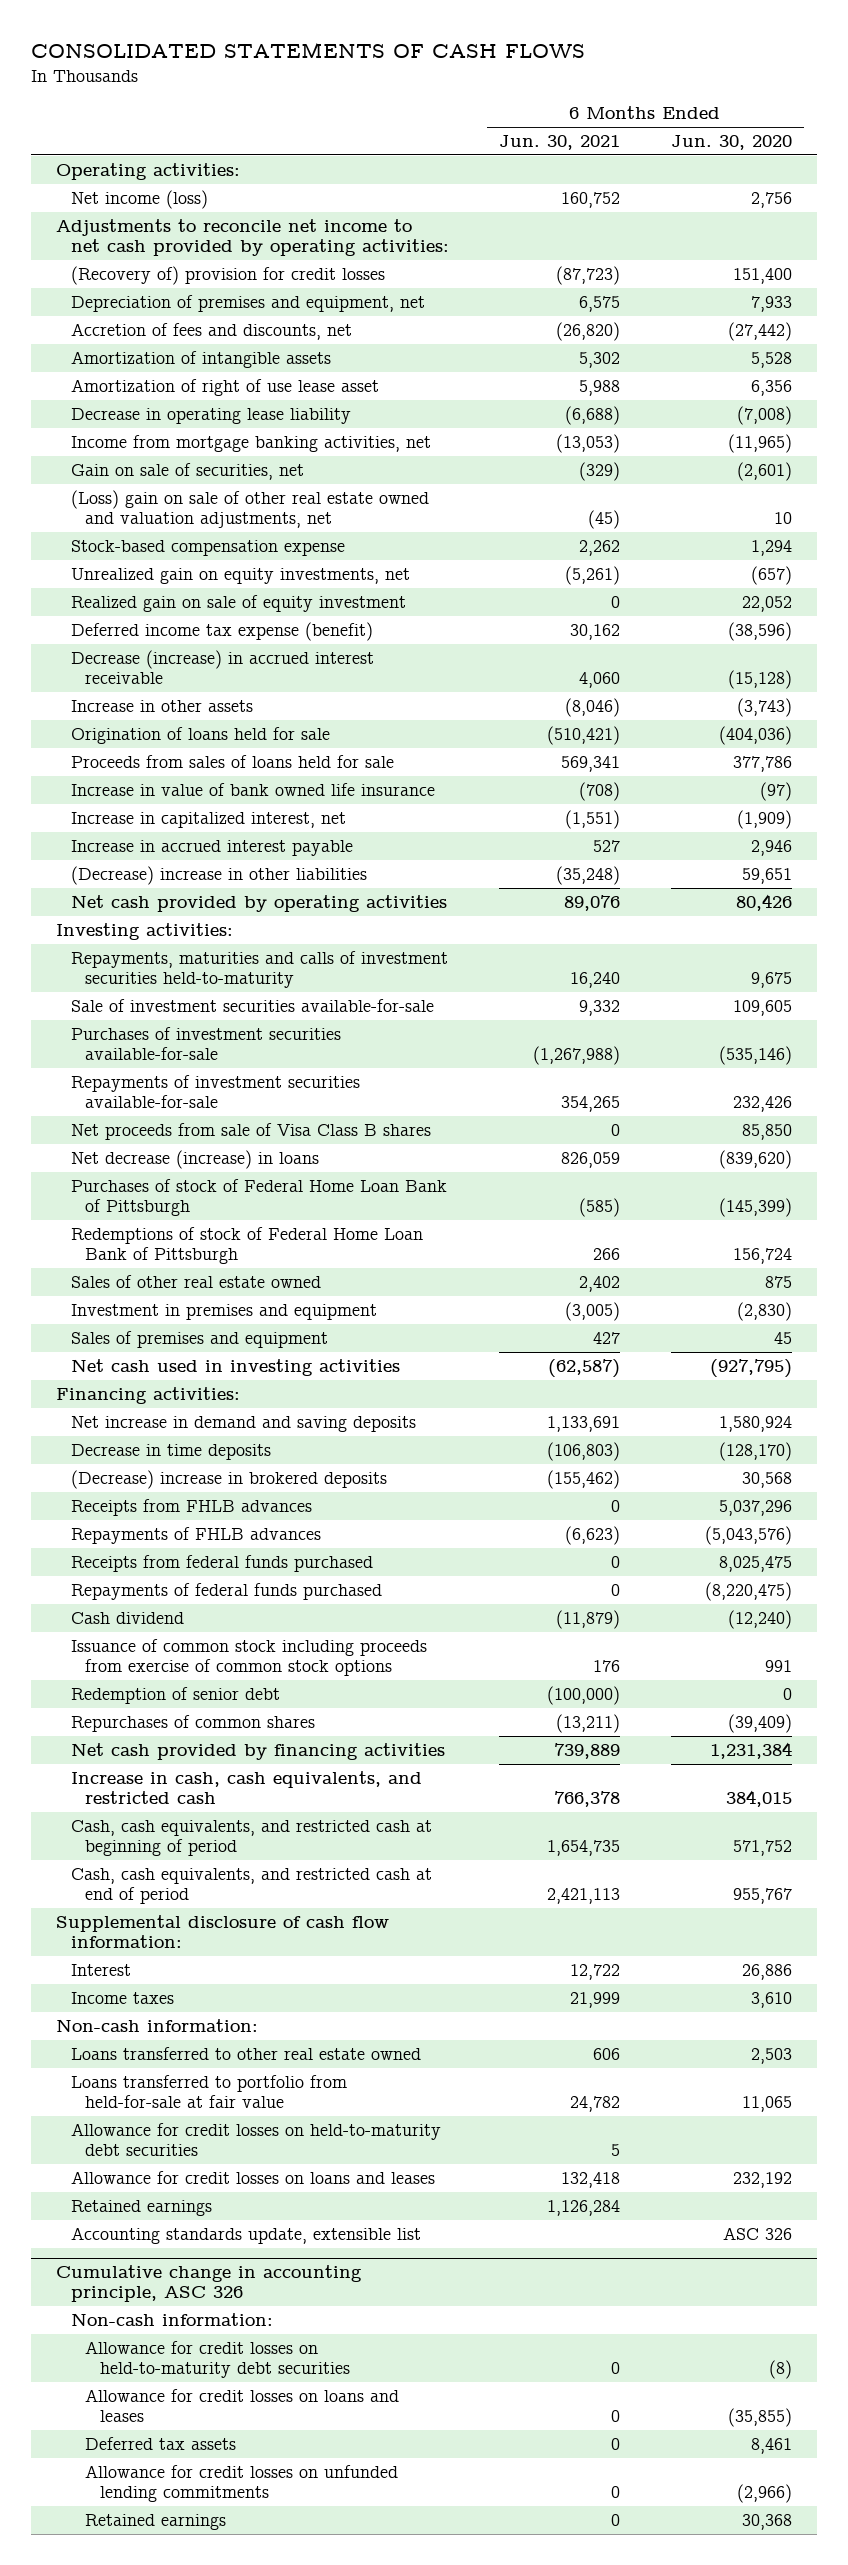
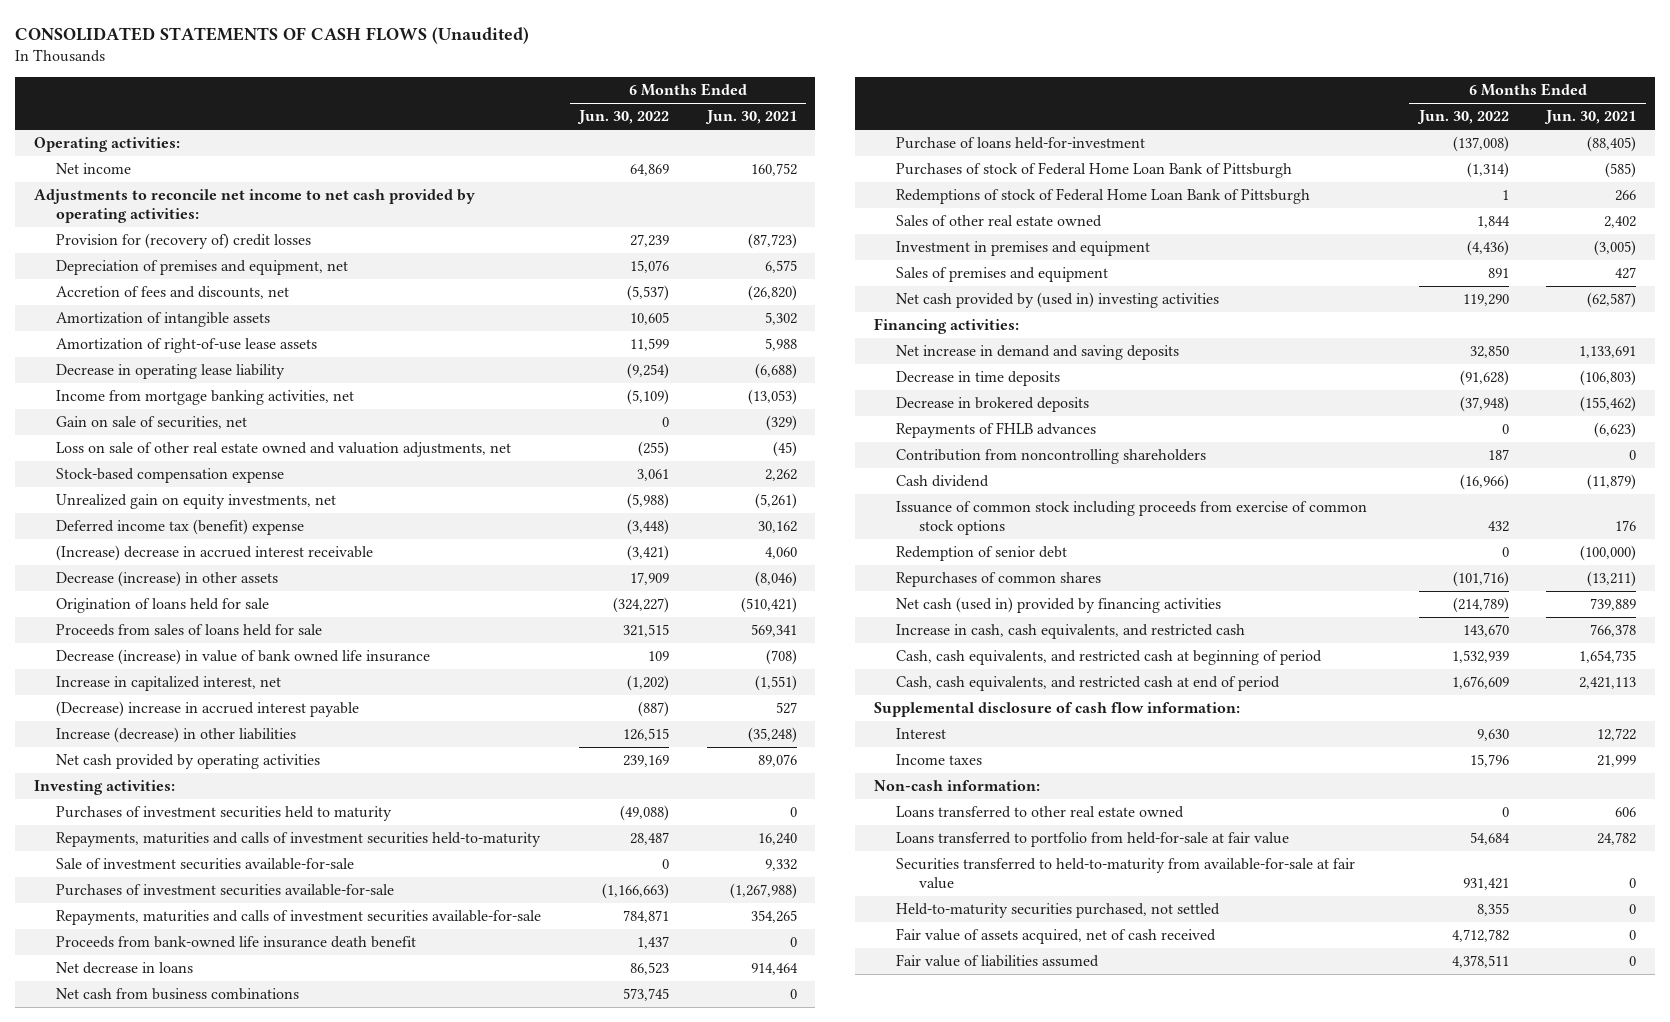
- CONSOLIDATED STATEMENTS OF CASH FLOWS
+ CONSOLIDATED STATEMENTS OF CASH FLOWS (Unaudited)
- | 6 Months Ended Jun. 30, 2021 | 6 Months Ended Jun. 30, 2020
+ | 6 Months Ended Jun. 30, 2022 | 6 Months Ended Jun. 30, 2021
- Net income (loss) | 160,752 | 2,756
+ Net income | 64,869 | 160,752
- (Recovery of) provision for credit losses | (87,723) | 151,400
+ Provision for (recovery of) credit losses | 27,239 | (87,723)
- Amortization of right of use lease asset | 5,988 | 6,356
+ Amortization of right-of-use lease assets | 11,599 | 5,988
- (Loss) gain on sale of other real estate owned and valuation adjustments, net | (45) | 10
+ Loss on sale of other real estate owned and valuation adjustments, net | (255) | (45)
- Realized gain on sale of equity investment | 0 | 22,052
- Deferred income tax expense (benefit) | 30,162 | (38,596)
- Decrease (increase) in accrued interest receivable | 4,060 | (15,128)
- Increase in other assets | (8,046) | (3,743)
+ Deferred income tax (benefit) expense | (3,448) | 30,162
+ (Increase) decrease in accrued interest receivable | (3,421) | 4,060
+ Decrease (increase) in other assets | 17,909 | (8,046)
- Increase in value of bank owned life insurance | (708) | (97)
+ Decrease (increase) in value of bank owned life insurance | 109 | (708)
- Increase in accrued interest payable | 527 | 2,946
- (Decrease) increase in other liabilities | (35,248) | 59,651
+ (Decrease) increase in accrued interest payable | (887) | 527
+ Increase (decrease) in other liabilities | 126,515 | (35,248)
+ Purchases of investment securities held to maturity | (49,088) | 0
- Repayments of investment securities available-for-sale | 354,265 | 232,426
- Net proceeds from sale of Visa Class B shares | 0 | 85,850
- Net decrease (increase) in loans | 826,059 | (839,620)
+ Repayments, maturities and calls of investment securities available-for-sale | 784,871 | 354,265
+ Proceeds from bank-owned life insurance death benefit | 1,437 | 0
+ Net decrease in loans | 86,523 | 914,464
+ Net cash from business combinations | 573,745 | 0
+ Purchase of loans held-for-investment | (137,008) | (88,405)
- Net cash used in investing activities | (62,587) | (927,795)
+ Net cash provided by (used in) investing activities | 119,290 | (62,587)
- (Decrease) increase in brokered deposits | (155,462) | 30,568
- Receipts from FHLB advances | 0 | 5,037,296
+ Decrease in brokered deposits | (37,948) | (155,462)
- Receipts from federal funds purchased | 0 | 8,025,475
- Repayments of federal funds purchased | 0 | (8,220,475)
+ Contribution from noncontrolling shareholders | 187 | 0
- Net cash provided by financing activities | 739,889 | 1,231,384
+ Net cash (used in) provided by financing activities | (214,789) | 739,889
- Allowance for credit losses on held-to-maturity debt securities | 5 |
- Allowance for credit losses on loans and leases | 132,418 | 232,192
- Retained earnings | 1,126,284 |
- Accounting standards update, extensible list | | ASC 326
- Cumulative change in accounting principle, ASC 326
- Non-cash information:
- Allowance for credit losses on held-to-maturity debt securities | 0 | (8)
- Allowance for credit losses on loans and leases | 0 | (35,855)
- Deferred tax assets | 0 | 8,461
- Allowance for credit losses on unfunded lending commitments | 0 | (2,966)
- Retained earnings | 0 | 30,368
+ Securities transferred to held-to-maturity from available-for-sale at fair value | 931,421 | 0
+ Held-to-maturity securities purchased, not settled | 8,355 | 0
+ Fair value of assets acquired, net of cash received | 4,712,782 | 0
+ Fair value of liabilities assumed | 4,378,511 | 0

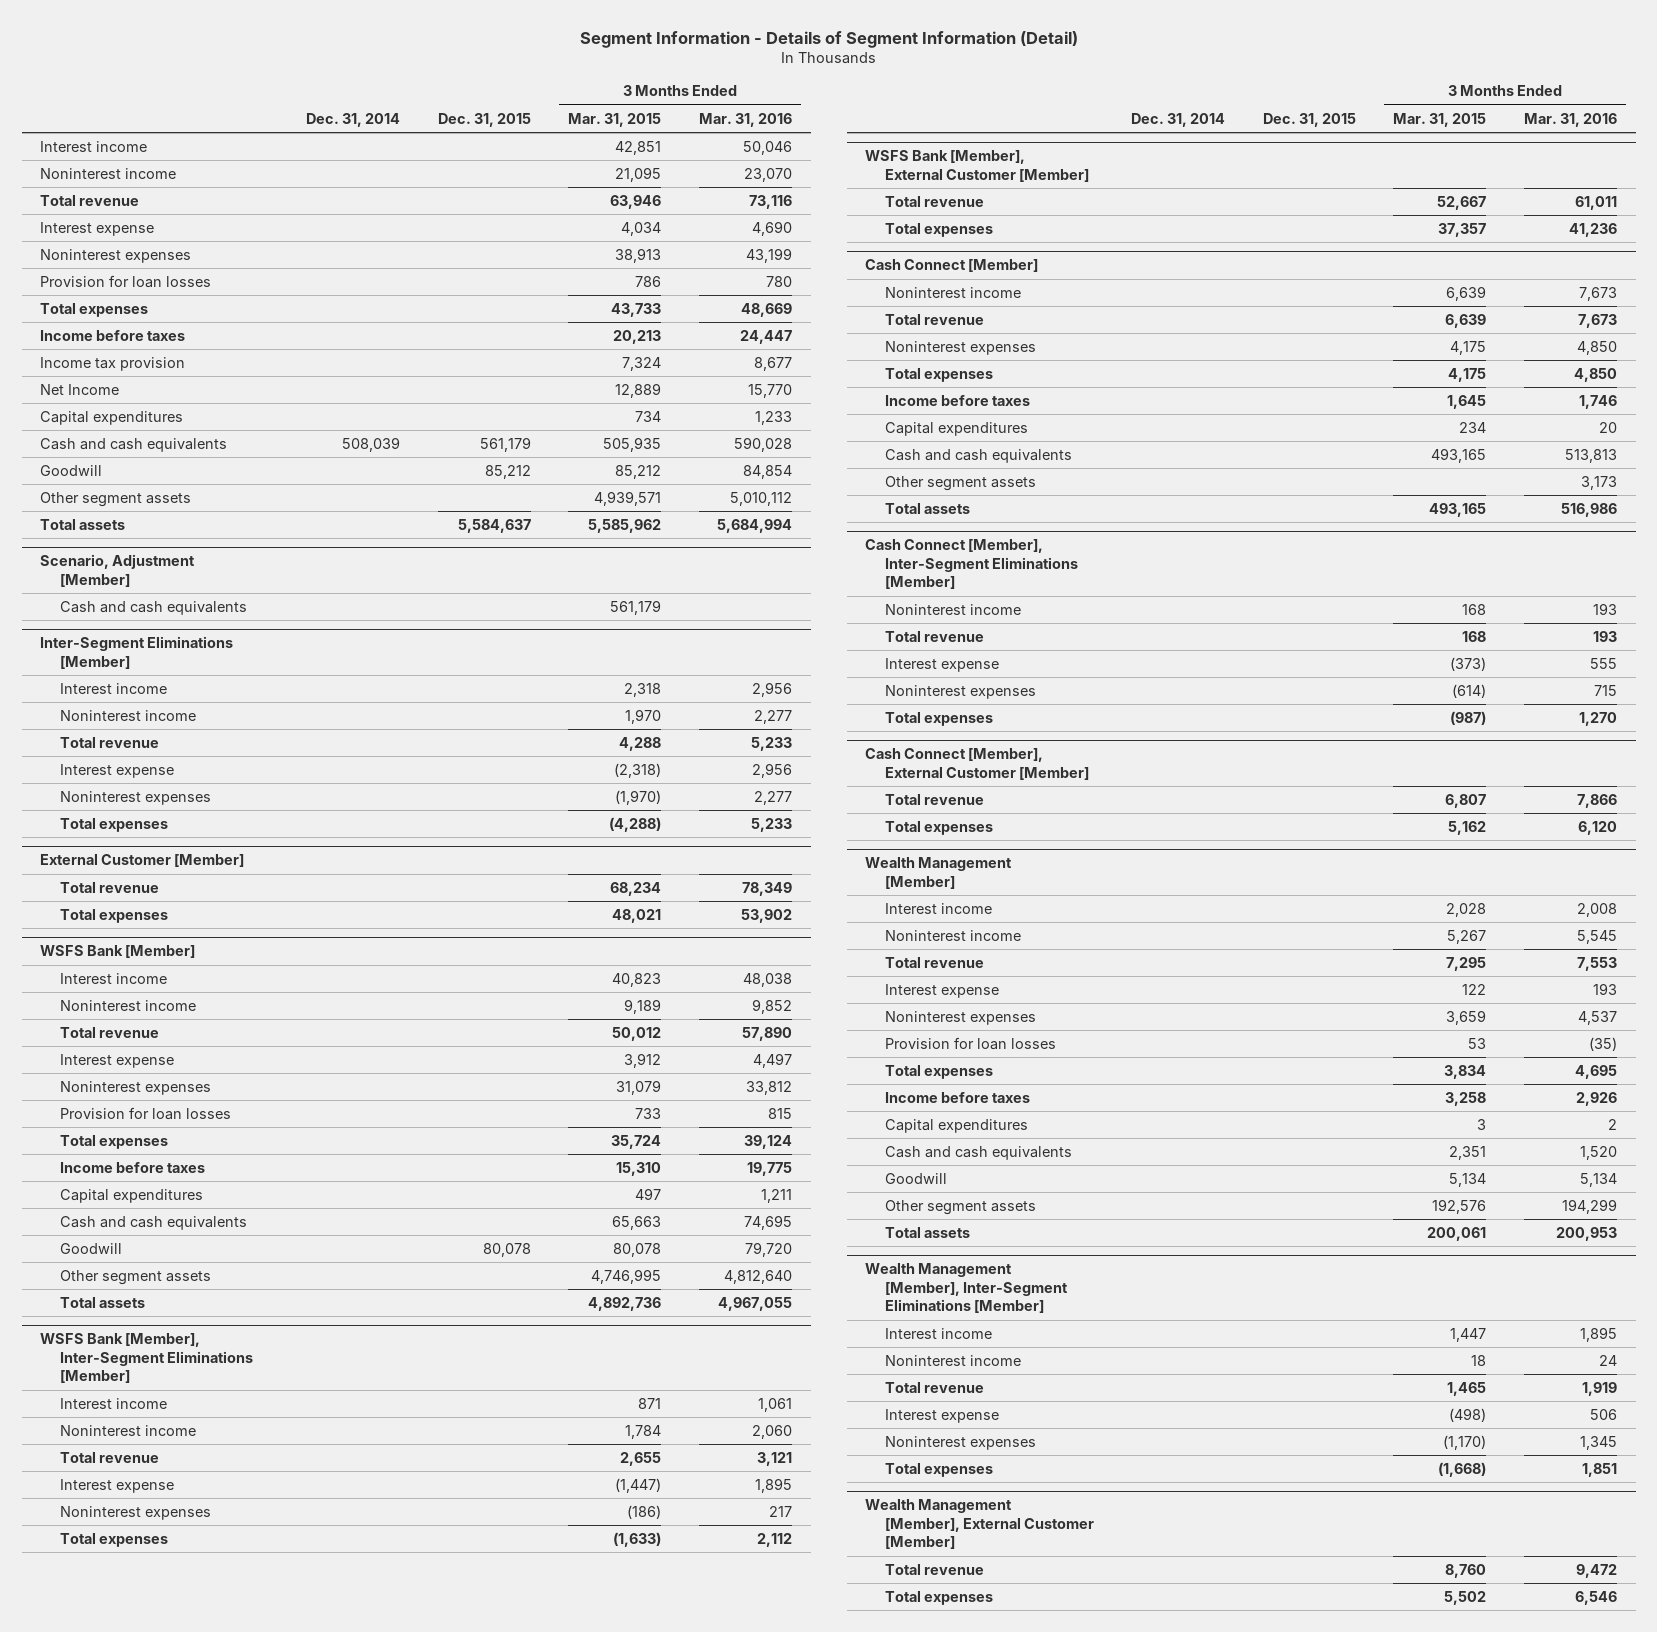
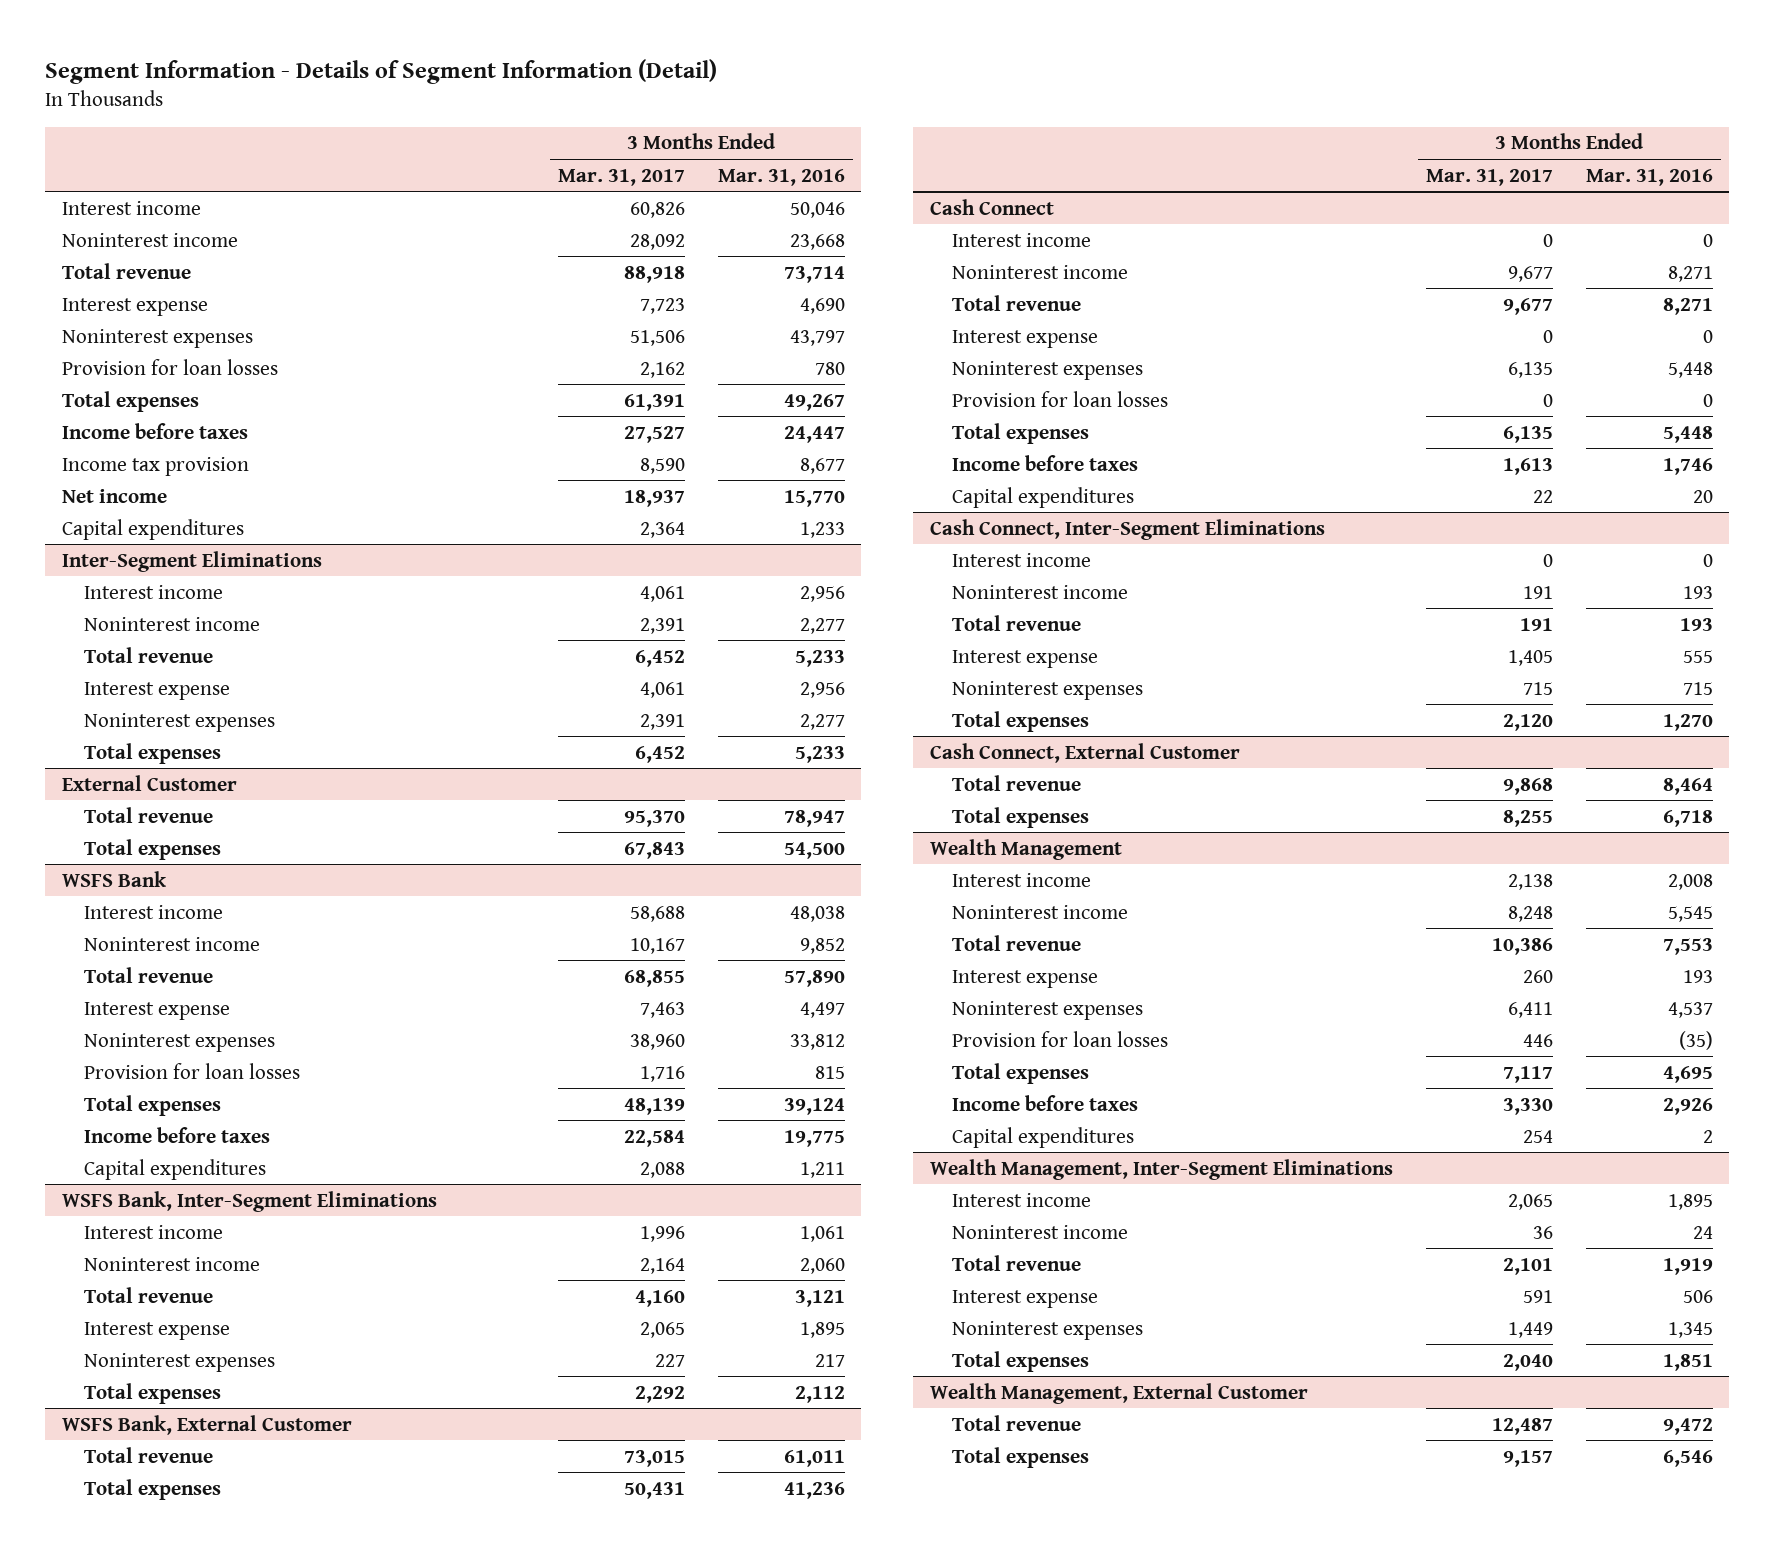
- | Dec. 31, 2014 | Dec. 31, 2015 | 3 Months Ended Mar. 31, 2015 | 3 Months Ended Mar. 31, 2016
+ | 3 Months Ended Mar. 31, 2017 | 3 Months Ended Mar. 31, 2016
- Noninterest income | | | 21,095 | 23,070
- Total revenue | | | 63,946 | 73,116
+ Noninterest income | 28,092 | 23,668
+ Total revenue | 88,918 | 73,714
- Noninterest expenses | | | 38,913 | 43,199
+ Noninterest expenses | 51,506 | 43,797
- Total expenses | | | 43,733 | 48,669
+ Total expenses | 61,391 | 49,267
- Net Income | | | 12,889 | 15,770
+ Net income | 18,937 | 15,770
- Cash and cash equivalents | 508,039 | 561,179 | 505,935 | 590,028
- Goodwill | | 85,212 | 85,212 | 84,854
- Other segment assets | | | 4,939,571 | 5,010,112
- Total assets | | 5,584,637 | 5,585,962 | 5,684,994
- Scenario, Adjustment [Member]
- Cash and cash equivalents | | | 561,179 |
- Inter-Segment Eliminations [Member]
+ Inter-Segment Eliminations
- External Customer [Member]
- Total revenue | | | 68,234 | 78,349
- Total expenses | | | 48,021 | 53,902
- WSFS Bank [Member]
+ External Customer
+ Total revenue | 95,370 | 78,947
+ Total expenses | 67,843 | 54,500
+ WSFS Bank
- Cash and cash equivalents | | | 65,663 | 74,695
- Goodwill | | 80,078 | 80,078 | 79,720
- Other segment assets | | | 4,746,995 | 4,812,640
- Total assets | | | 4,892,736 | 4,967,055
- WSFS Bank [Member], Inter-Segment Eliminations [Member]
+ WSFS Bank, Inter-Segment Eliminations
- WSFS Bank [Member], External Customer [Member]
+ WSFS Bank, External Customer
- Cash Connect [Member]
- Noninterest income | | | 6,639 | 7,673
- Total revenue | | | 6,639 | 7,673
- Noninterest expenses | | | 4,175 | 4,850
- Total expenses | | | 4,175 | 4,850
+ Cash Connect
+ Interest income | 0 | 0
+ Noninterest income | 9,677 | 8,271
+ Total revenue | 9,677 | 8,271
+ Interest expense | 0 | 0
+ Noninterest expenses | 6,135 | 5,448
+ Provision for loan losses | 0 | 0
+ Total expenses | 6,135 | 5,448
- Cash and cash equivalents | | | 493,165 | 513,813
- Other segment assets | | | | 3,173
- Total assets | | | 493,165 | 516,986
- Cash Connect [Member], Inter-Segment Eliminations [Member]
+ Cash Connect, Inter-Segment Eliminations
+ Interest income | 0 | 0
- Cash Connect [Member], External Customer [Member]
- Total revenue | | | 6,807 | 7,866
- Total expenses | | | 5,162 | 6,120
- Wealth Management [Member]
+ Cash Connect, External Customer
+ Total revenue | 9,868 | 8,464
+ Total expenses | 8,255 | 6,718
+ Wealth Management
- Cash and cash equivalents | | | 2,351 | 1,520
- Goodwill | | | 5,134 | 5,134
- Other segment assets | | | 192,576 | 194,299
- Total assets | | | 200,061 | 200,953
- Wealth Management [Member], Inter-Segment Eliminations [Member]
+ Wealth Management, Inter-Segment Eliminations
- Wealth Management [Member], External Customer [Member]
+ Wealth Management, External Customer

